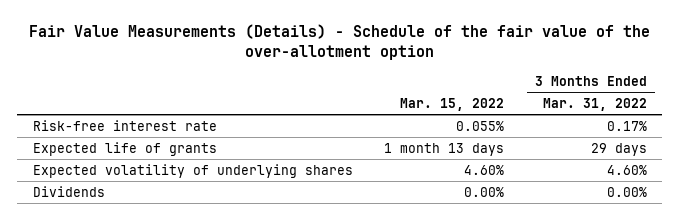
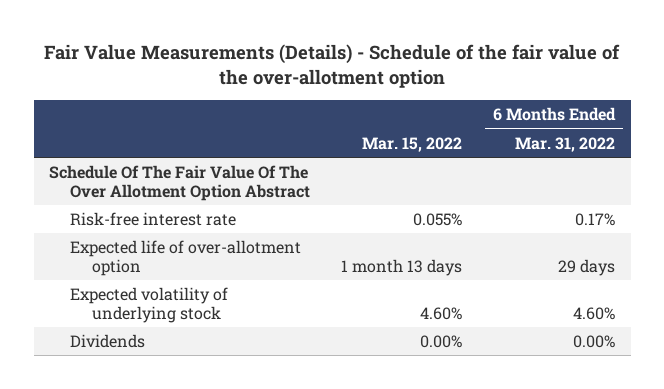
- | Mar. 15, 2022 | 3 Months Ended Mar. 31, 2022
+ | Mar. 15, 2022 | 6 Months Ended Mar. 31, 2022
+ Schedule Of The Fair Value Of The Over Allotment Option Abstract
- Expected life of grants | 1 month 13 days | 29 days
- Expected volatility of underlying shares | 4.60% | 4.60%
+ Expected life of over-allotment option | 1 month 13 days | 29 days
+ Expected volatility of underlying stock | 4.60% | 4.60%

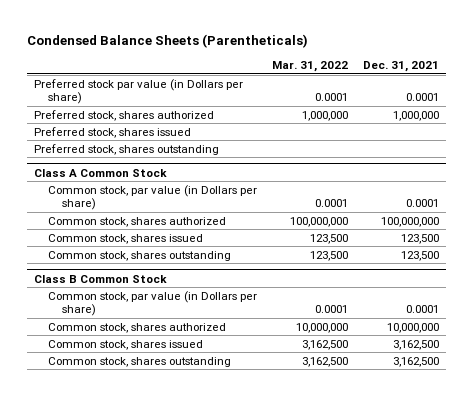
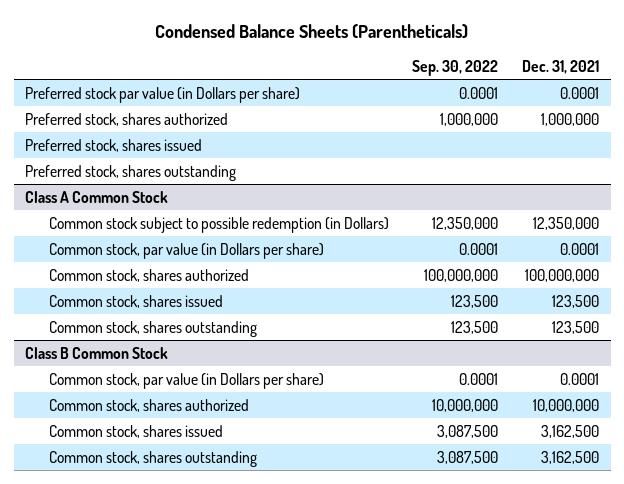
- | Mar. 31, 2022 | Dec. 31, 2021
+ | Sep. 30, 2022 | Dec. 31, 2021
@ Class A Common Stock
+ Common stock subject to possible redemption (in Dollars) | 12,350,000 | 12,350,000

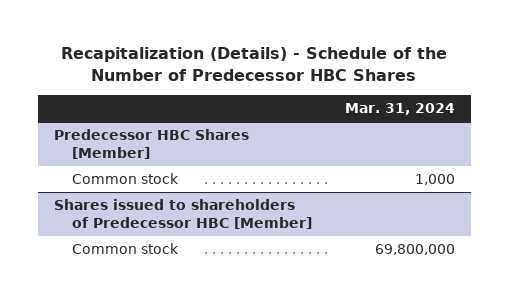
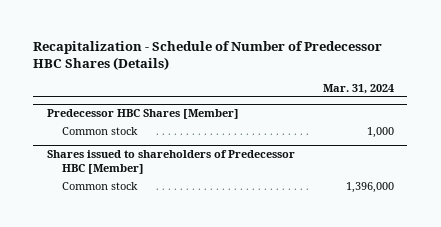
- Recapitalization (Details) - Schedule of the Number of Predecessor HBC Shares
+ Recapitalization - Schedule of Number of Predecessor HBC Shares (Details)
@ Shares issued to shareholders of Predecessor HBC [Member]
- Common stock | 69,800,000
+ Common stock | 1,396,000

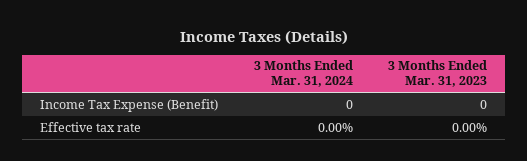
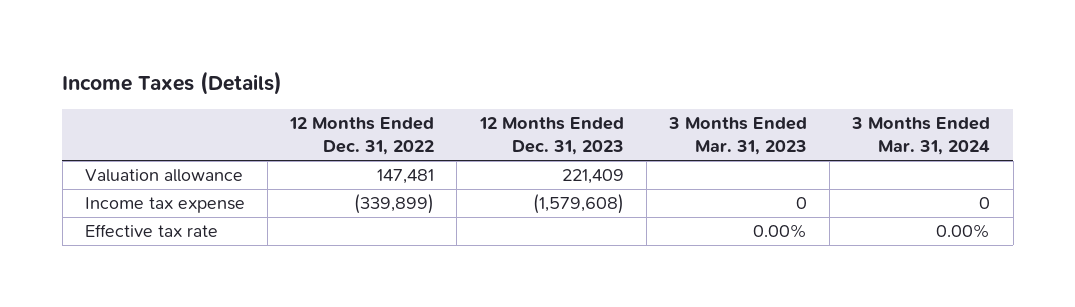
- | 3 Months Ended Mar. 31, 2024 | 3 Months Ended Mar. 31, 2023
+ | 12 Months Ended Dec. 31, 2022 | 12 Months Ended Dec. 31, 2023 | 3 Months Ended Mar. 31, 2023 | 3 Months Ended Mar. 31, 2024
- Income Tax Expense (Benefit) | 0 | 0
+ Valuation allowance | 147,481 | 221,409 | |
+ Income tax expense | (339,899) | (1,579,608) | 0 | 0

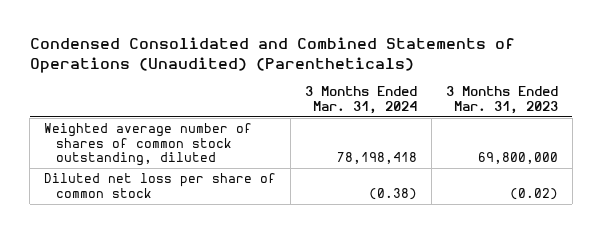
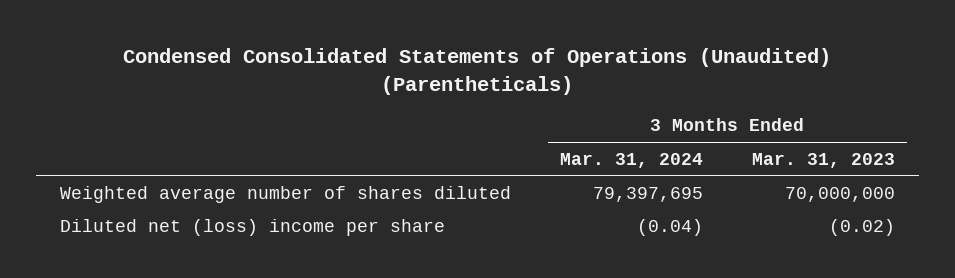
- Condensed Consolidated and Combined Statements of Operations (Unaudited) (Parentheticals)
+ Condensed Consolidated Statements of Operations (Unaudited) (Parentheticals)
- Weighted average number of shares of common stock outstanding, diluted | 78,198,418 | 69,800,000
- Diluted net loss per share of common stock | (0.38) | (0.02)
+ Weighted average number of shares diluted | 79,397,695 | 70,000,000
+ Diluted net (loss) income per share | (0.04) | (0.02)

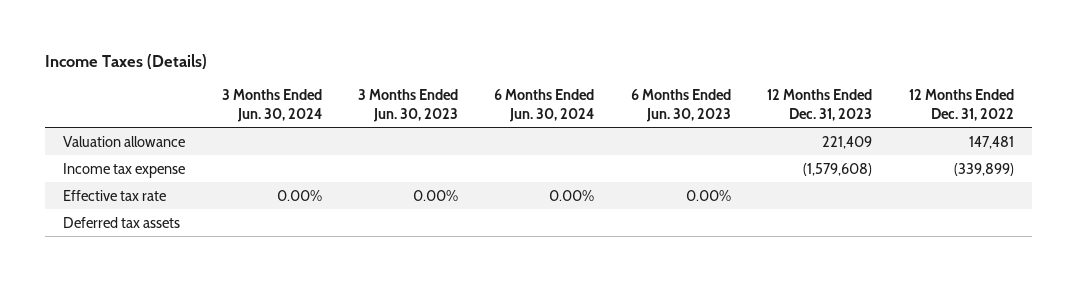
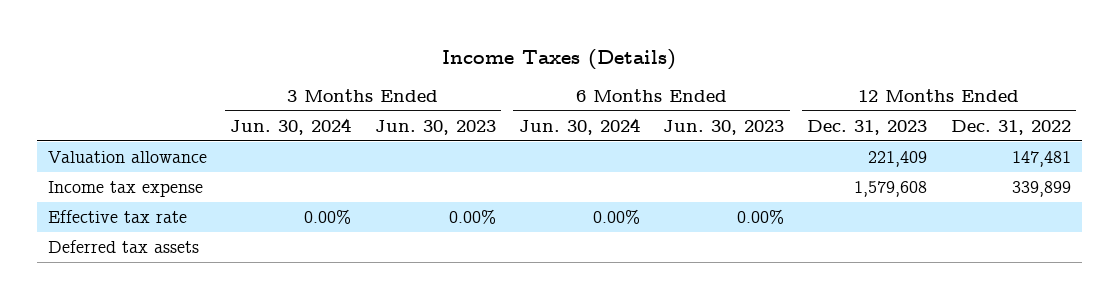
- Income tax expense | | | | | (1,579,608) | (339,899)
+ Income tax expense | | | | | 1,579,608 | 339,899

